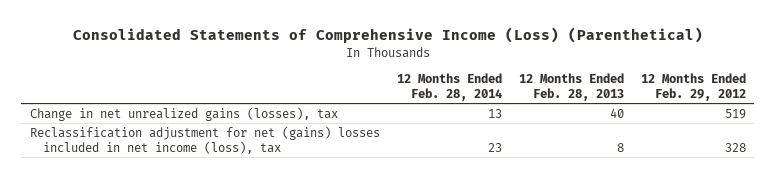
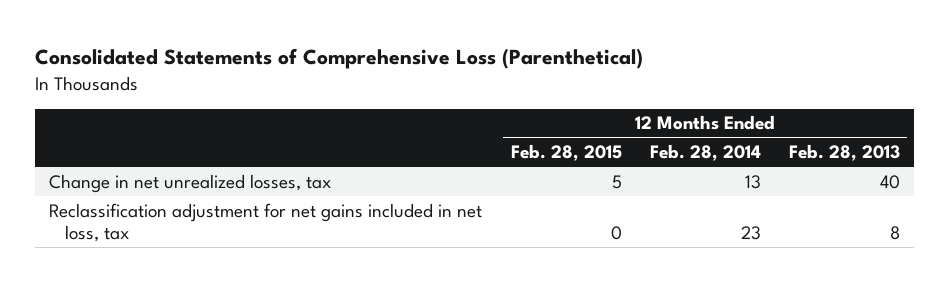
- Consolidated Statements of Comprehensive Income (Loss) (Parenthetical)
+ Consolidated Statements of Comprehensive Loss (Parenthetical)
- | 12 Months Ended Feb. 28, 2014 | 12 Months Ended Feb. 28, 2013 | 12 Months Ended Feb. 29, 2012
+ | 12 Months Ended Feb. 28, 2015 | 12 Months Ended Feb. 28, 2014 | 12 Months Ended Feb. 28, 2013
- Change in net unrealized gains (losses), tax | 13 | 40 | 519
- Reclassification adjustment for net (gains) losses included in net income (loss), tax | 23 | 8 | 328
+ Change in net unrealized losses, tax | 5 | 13 | 40
+ Reclassification adjustment for net gains included in net loss, tax | 0 | 23 | 8

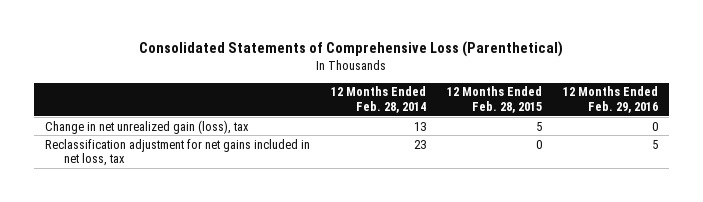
- | 12 Months Ended Feb. 28, 2015 | 12 Months Ended Feb. 28, 2014 | 12 Months Ended Feb. 28, 2013
+ | 12 Months Ended Feb. 28, 2014 | 12 Months Ended Feb. 28, 2015 | 12 Months Ended Feb. 29, 2016
- Change in net unrealized losses, tax | 5 | 13 | 40
+ Change in net unrealized gain (loss), tax | 13 | 5 | 0

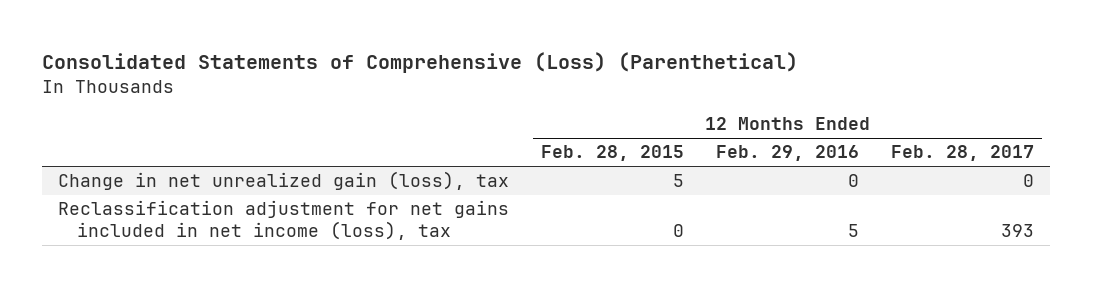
- Consolidated Statements of Comprehensive Loss (Parenthetical)
+ Consolidated Statements of Comprehensive (Loss) (Parenthetical)
- | 12 Months Ended Feb. 28, 2014 | 12 Months Ended Feb. 28, 2015 | 12 Months Ended Feb. 29, 2016
+ | 12 Months Ended Feb. 28, 2015 | 12 Months Ended Feb. 29, 2016 | 12 Months Ended Feb. 28, 2017
- Reclassification adjustment for net gains included in net loss, tax | 23 | 0 | 5
+ Reclassification adjustment for net gains included in net income (loss), tax | 0 | 5 | 393

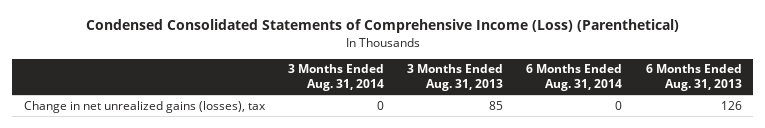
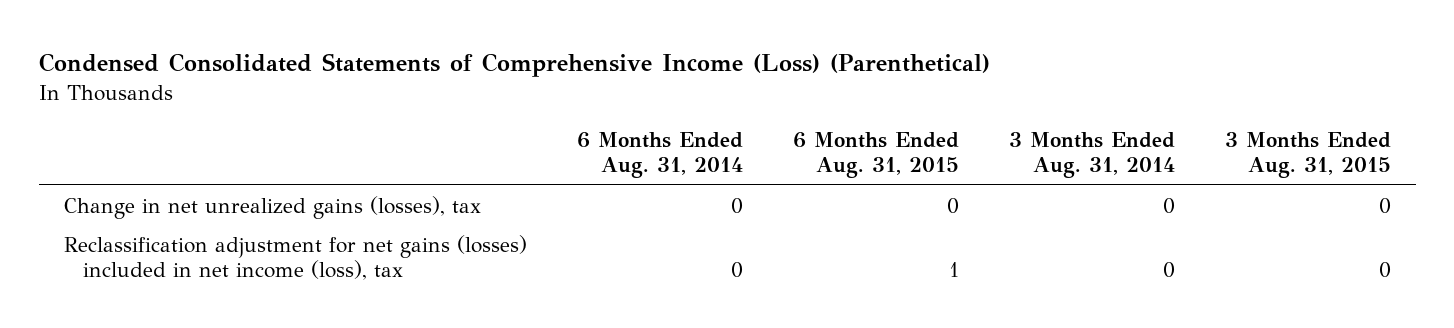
- | 3 Months Ended Aug. 31, 2014 | 3 Months Ended Aug. 31, 2013 | 6 Months Ended Aug. 31, 2014 | 6 Months Ended Aug. 31, 2013
+ | 6 Months Ended Aug. 31, 2014 | 6 Months Ended Aug. 31, 2015 | 3 Months Ended Aug. 31, 2014 | 3 Months Ended Aug. 31, 2015
+ Reclassification adjustment for net gains (losses) included in net income (loss), tax | 0 | 1 | 0 | 0

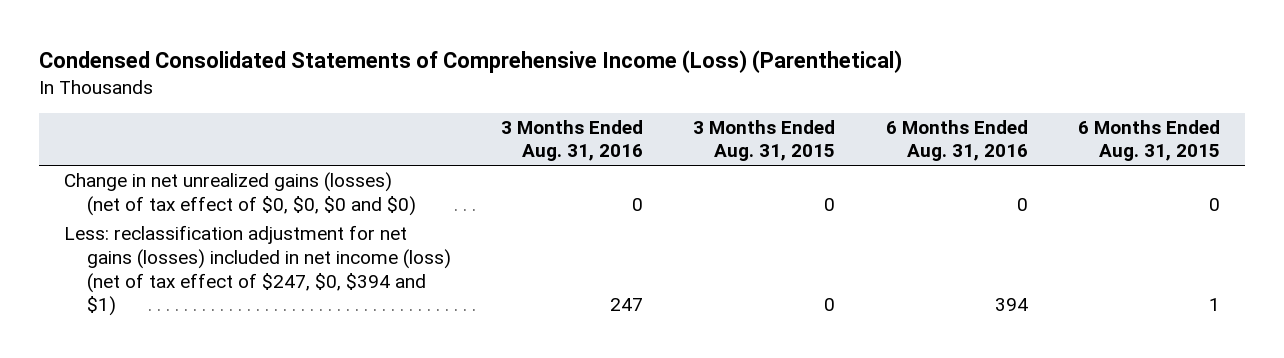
- | 6 Months Ended Aug. 31, 2014 | 6 Months Ended Aug. 31, 2015 | 3 Months Ended Aug. 31, 2014 | 3 Months Ended Aug. 31, 2015
+ | 3 Months Ended Aug. 31, 2016 | 3 Months Ended Aug. 31, 2015 | 6 Months Ended Aug. 31, 2016 | 6 Months Ended Aug. 31, 2015
- Change in net unrealized gains (losses), tax | 0 | 0 | 0 | 0
- Reclassification adjustment for net gains (losses) included in net income (loss), tax | 0 | 1 | 0 | 0
+ Change in net unrealized gains (losses) (net of tax effect of $0, $0, $0 and $0) | 0 | 0 | 0 | 0
+ Less: reclassification adjustment for net gains (losses) included in net income (loss) (net of tax effect of $247, $0, $394 and $1) | 247 | 0 | 394 | 1

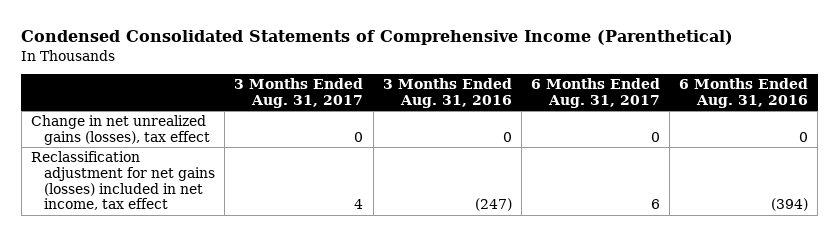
- Condensed Consolidated Statements of Comprehensive Income (Loss) (Parenthetical)
+ Condensed Consolidated Statements of Comprehensive Income (Parenthetical)
- | 3 Months Ended Aug. 31, 2016 | 3 Months Ended Aug. 31, 2015 | 6 Months Ended Aug. 31, 2016 | 6 Months Ended Aug. 31, 2015
+ | 3 Months Ended Aug. 31, 2017 | 3 Months Ended Aug. 31, 2016 | 6 Months Ended Aug. 31, 2017 | 6 Months Ended Aug. 31, 2016
- Change in net unrealized gains (losses) (net of tax effect of $0, $0, $0 and $0) | 0 | 0 | 0 | 0
- Less: reclassification adjustment for net gains (losses) included in net income (loss) (net of tax effect of $247, $0, $394 and $1) | 247 | 0 | 394 | 1
+ Change in net unrealized gains (losses), tax effect | 0 | 0 | 0 | 0
+ Reclassification adjustment for net gains (losses) included in net income, tax effect | 4 | (247) | 6 | (394)

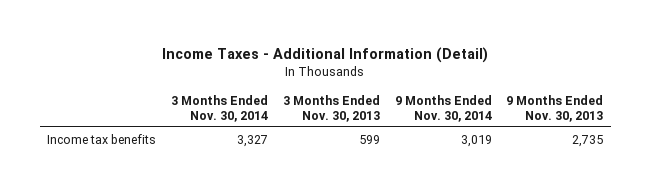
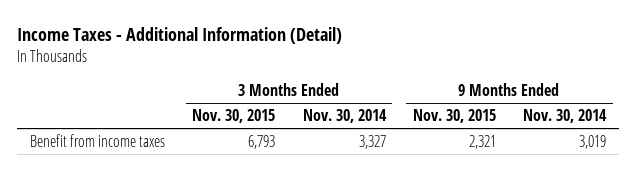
- | 3 Months Ended Nov. 30, 2014 | 3 Months Ended Nov. 30, 2013 | 9 Months Ended Nov. 30, 2014 | 9 Months Ended Nov. 30, 2013
+ | 3 Months Ended Nov. 30, 2015 | 3 Months Ended Nov. 30, 2014 | 9 Months Ended Nov. 30, 2015 | 9 Months Ended Nov. 30, 2014
- Income tax benefits | 3,327 | 599 | 3,019 | 2,735
+ Benefit from income taxes | 6,793 | 3,327 | 2,321 | 3,019

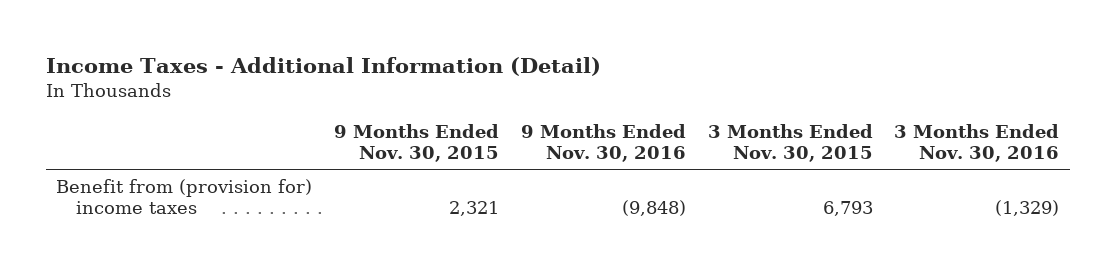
- | 3 Months Ended Nov. 30, 2015 | 3 Months Ended Nov. 30, 2014 | 9 Months Ended Nov. 30, 2015 | 9 Months Ended Nov. 30, 2014
+ | 9 Months Ended Nov. 30, 2015 | 9 Months Ended Nov. 30, 2016 | 3 Months Ended Nov. 30, 2015 | 3 Months Ended Nov. 30, 2016
- Benefit from income taxes | 6,793 | 3,327 | 2,321 | 3,019
+ Benefit from (provision for) income taxes | 2,321 | (9,848) | 6,793 | (1,329)

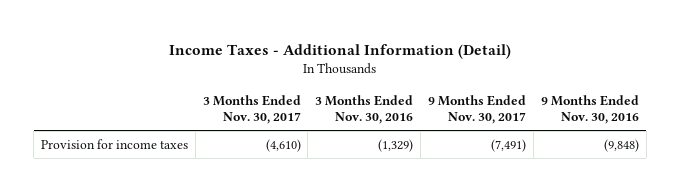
- | 9 Months Ended Nov. 30, 2015 | 9 Months Ended Nov. 30, 2016 | 3 Months Ended Nov. 30, 2015 | 3 Months Ended Nov. 30, 2016
+ | 3 Months Ended Nov. 30, 2017 | 3 Months Ended Nov. 30, 2016 | 9 Months Ended Nov. 30, 2017 | 9 Months Ended Nov. 30, 2016
- Benefit from (provision for) income taxes | 2,321 | (9,848) | 6,793 | (1,329)
+ Provision for income taxes | (4,610) | (1,329) | (7,491) | (9,848)

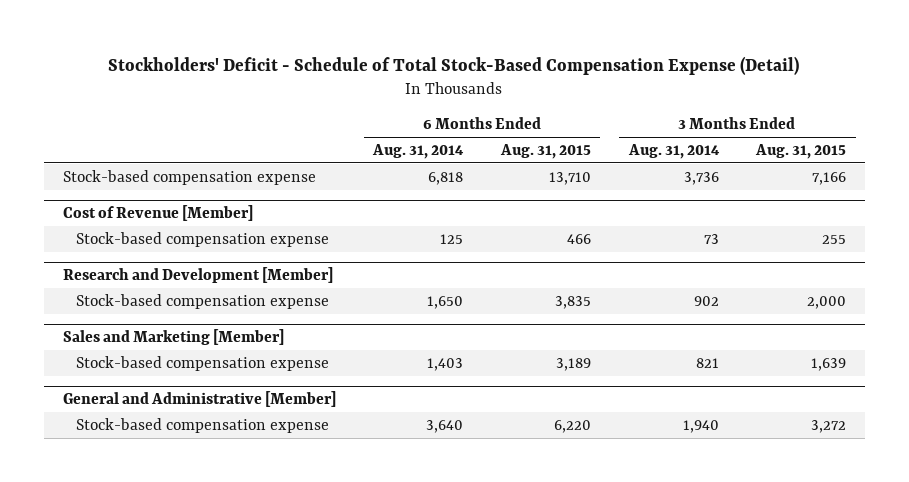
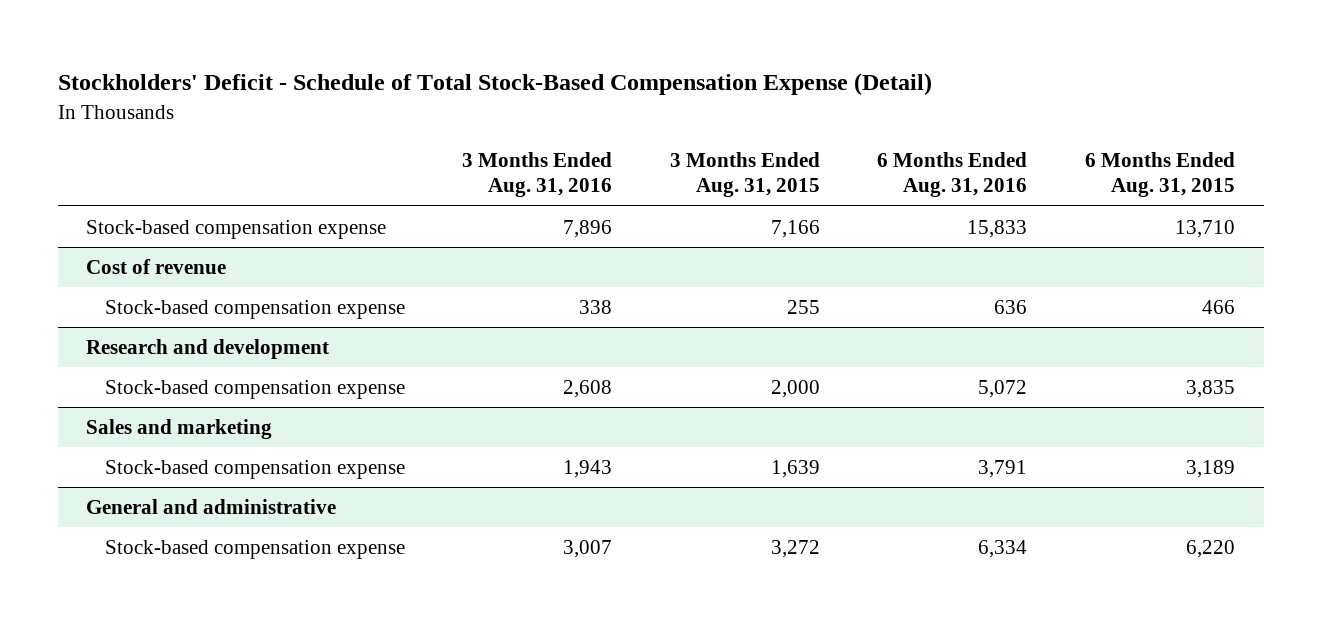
- | 6 Months Ended Aug. 31, 2014 | 6 Months Ended Aug. 31, 2015 | 3 Months Ended Aug. 31, 2014 | 3 Months Ended Aug. 31, 2015
+ | 3 Months Ended Aug. 31, 2016 | 3 Months Ended Aug. 31, 2015 | 6 Months Ended Aug. 31, 2016 | 6 Months Ended Aug. 31, 2015
- Cost of Revenue [Member]
+ Cost of revenue
- Research and Development [Member]
+ Research and development
- Sales and Marketing [Member]
+ Sales and marketing
- General and Administrative [Member]
+ General and administrative

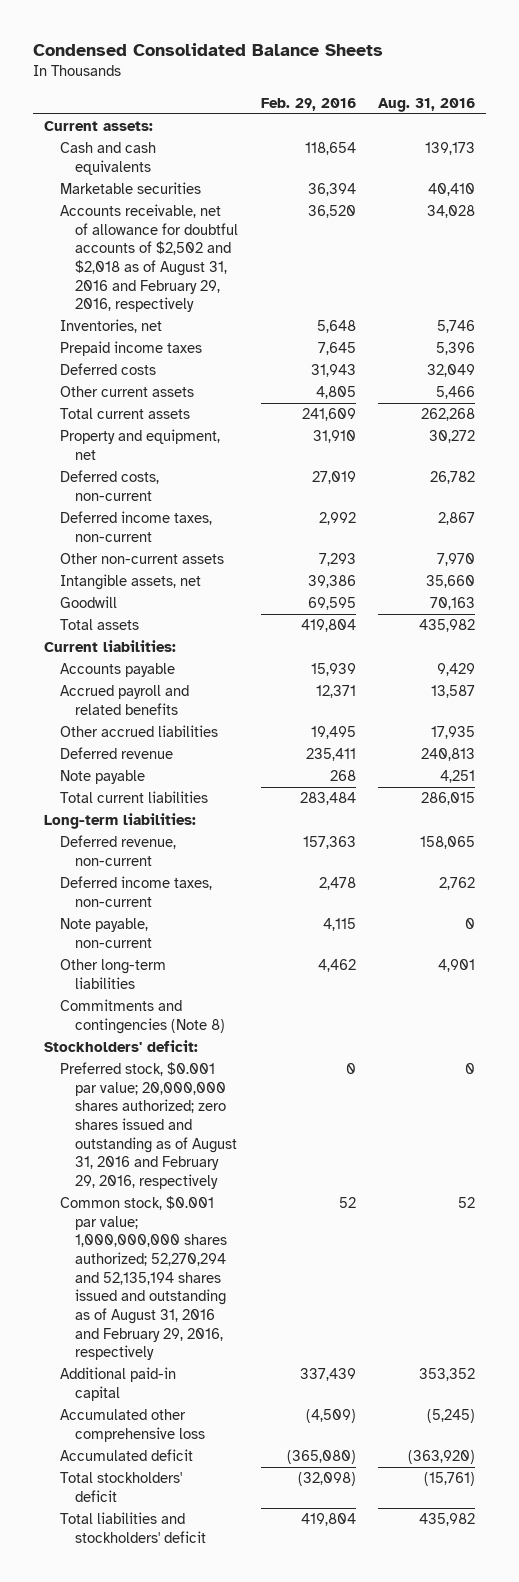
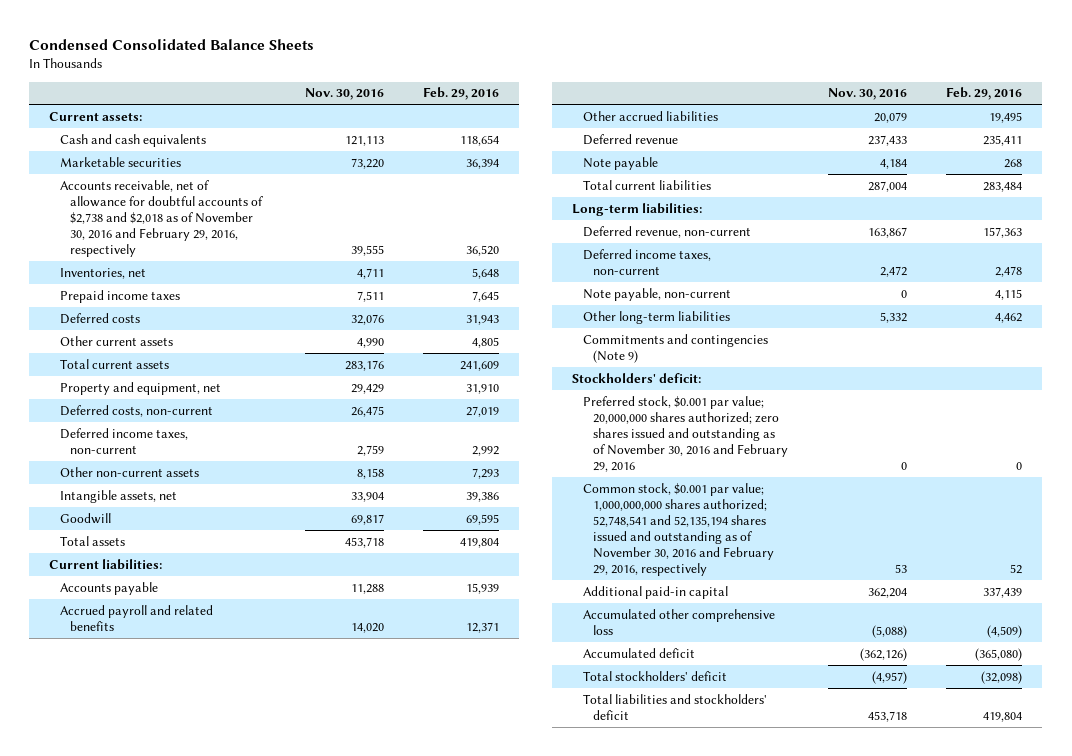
- | Feb. 29, 2016 | Aug. 31, 2016
+ | Nov. 30, 2016 | Feb. 29, 2016
- Accounts receivable, net of allowance for doubtful accounts of $2,502 and $2,018 as of August 31, 2016 and February 29, 2016, respectively | 36,520 | 34,028
+ Accounts receivable, net of allowance for doubtful accounts of $2,738 and $2,018 as of November 30, 2016 and February 29, 2016, respectively | 39,555 | 36,520
- Commitments and contingencies (Note 8)
+ Commitments and contingencies (Note 9)
- Preferred stock, $0.001 par value; 20,000,000 shares authorized; zero shares issued and outstanding as of August 31, 2016 and February 29, 2016, respectively | 0 | 0
- Common stock, $0.001 par value; 1,000,000,000 shares authorized; 52,270,294 and 52,135,194 shares issued and outstanding as of August 31, 2016 and February 29, 2016, respectively | 52 | 52
+ Preferred stock, $0.001 par value; 20,000,000 shares authorized; zero shares issued and outstanding as of November 30, 2016 and February 29, 2016 | 0 | 0
+ Common stock, $0.001 par value; 1,000,000,000 shares authorized; 52,748,541 and 52,135,194 shares issued and outstanding as of November 30, 2016 and February 29, 2016, respectively | 53 | 52

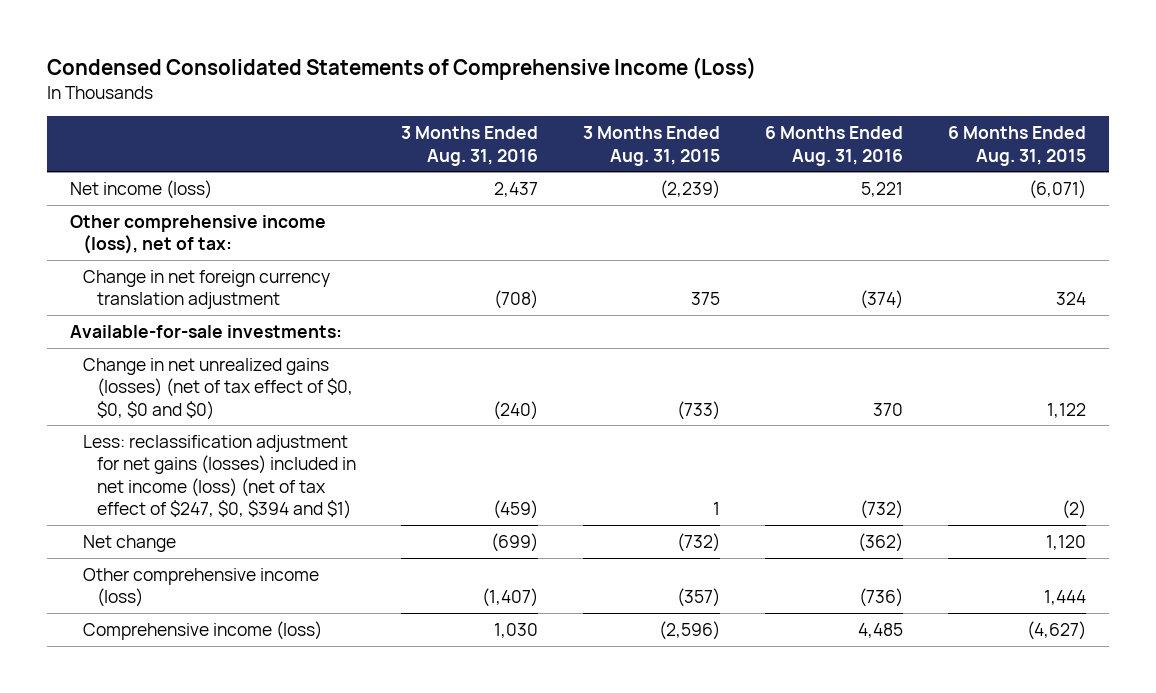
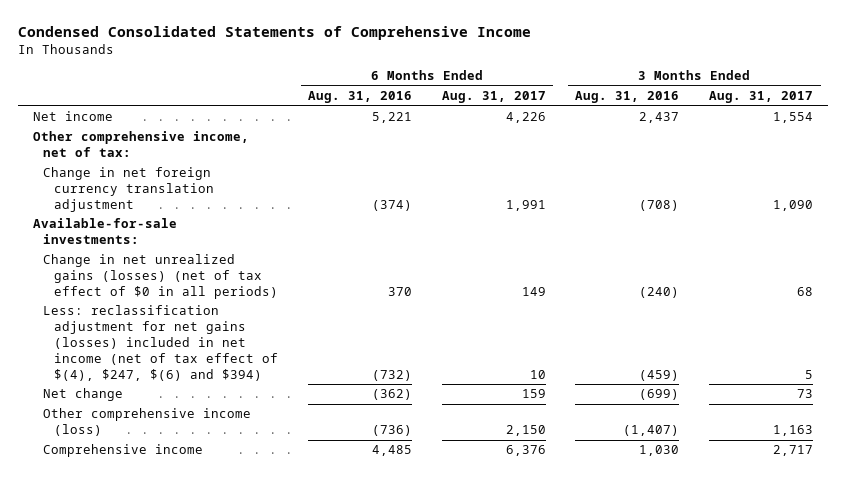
- Condensed Consolidated Statements of Comprehensive Income (Loss)
+ Condensed Consolidated Statements of Comprehensive Income
- | 3 Months Ended Aug. 31, 2016 | 3 Months Ended Aug. 31, 2015 | 6 Months Ended Aug. 31, 2016 | 6 Months Ended Aug. 31, 2015
+ | 6 Months Ended Aug. 31, 2016 | 6 Months Ended Aug. 31, 2017 | 3 Months Ended Aug. 31, 2016 | 3 Months Ended Aug. 31, 2017
- Net income (loss) | 2,437 | (2,239) | 5,221 | (6,071)
- Other comprehensive income (loss), net of tax:
+ Net income | 5,221 | 4,226 | 2,437 | 1,554
+ Other comprehensive income, net of tax:
- Change in net unrealized gains (losses) (net of tax effect of $0, $0, $0 and $0) | (240) | (733) | 370 | 1,122
- Less: reclassification adjustment for net gains (losses) included in net income (loss) (net of tax effect of $247, $0, $394 and $1) | (459) | 1 | (732) | (2)
+ Change in net unrealized gains (losses) (net of tax effect of $0 in all periods) | 370 | 149 | (240) | 68
+ Less: reclassification adjustment for net gains (losses) included in net income (net of tax effect of $(4), $247, $(6) and $394) | (732) | 10 | (459) | 5
- Comprehensive income (loss) | 1,030 | (2,596) | 4,485 | (4,627)
+ Comprehensive income | 4,485 | 6,376 | 1,030 | 2,717

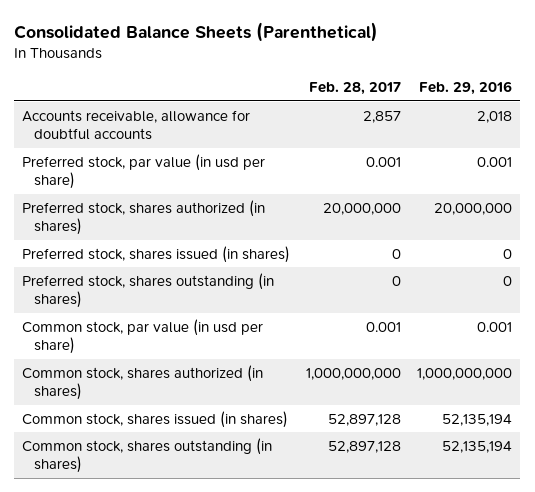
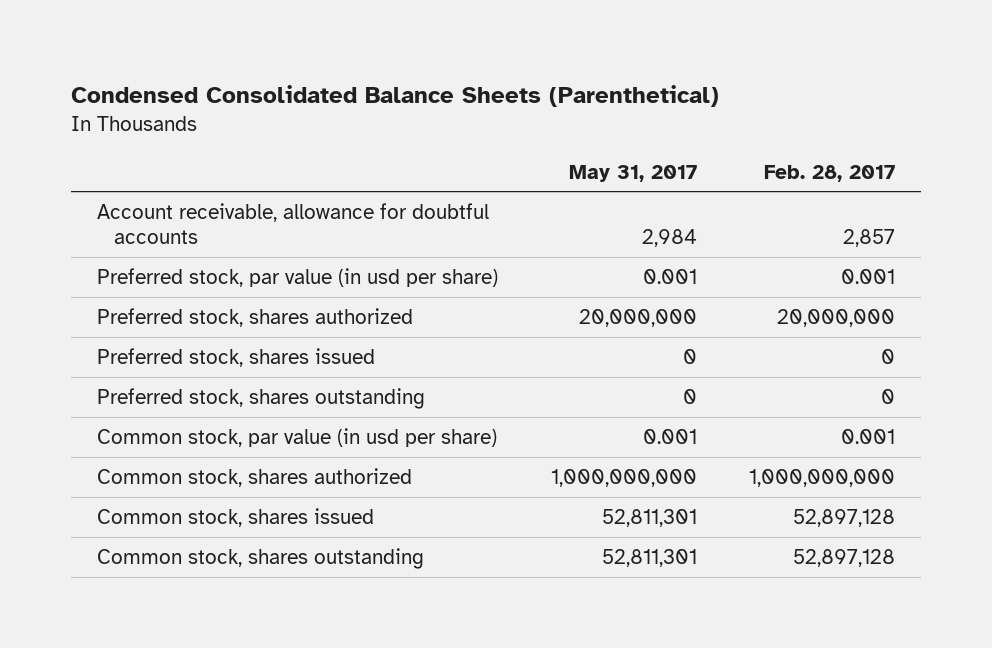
- Consolidated Balance Sheets (Parenthetical)
+ Condensed Consolidated Balance Sheets (Parenthetical)
- | Feb. 28, 2017 | Feb. 29, 2016
+ | May 31, 2017 | Feb. 28, 2017
- Accounts receivable, allowance for doubtful accounts | 2,857 | 2,018
+ Account receivable, allowance for doubtful accounts | 2,984 | 2,857
- Preferred stock, shares authorized (in shares) | 20,000,000 | 20,000,000
- Preferred stock, shares issued (in shares) | 0 | 0
- Preferred stock, shares outstanding (in shares) | 0 | 0
+ Preferred stock, shares authorized | 20,000,000 | 20,000,000
+ Preferred stock, shares issued | 0 | 0
+ Preferred stock, shares outstanding | 0 | 0
- Common stock, shares authorized (in shares) | 1,000,000,000 | 1,000,000,000
- Common stock, shares issued (in shares) | 52,897,128 | 52,135,194
- Common stock, shares outstanding (in shares) | 52,897,128 | 52,135,194
+ Common stock, shares authorized | 1,000,000,000 | 1,000,000,000
+ Common stock, shares issued | 52,811,301 | 52,897,128
+ Common stock, shares outstanding | 52,811,301 | 52,897,128

